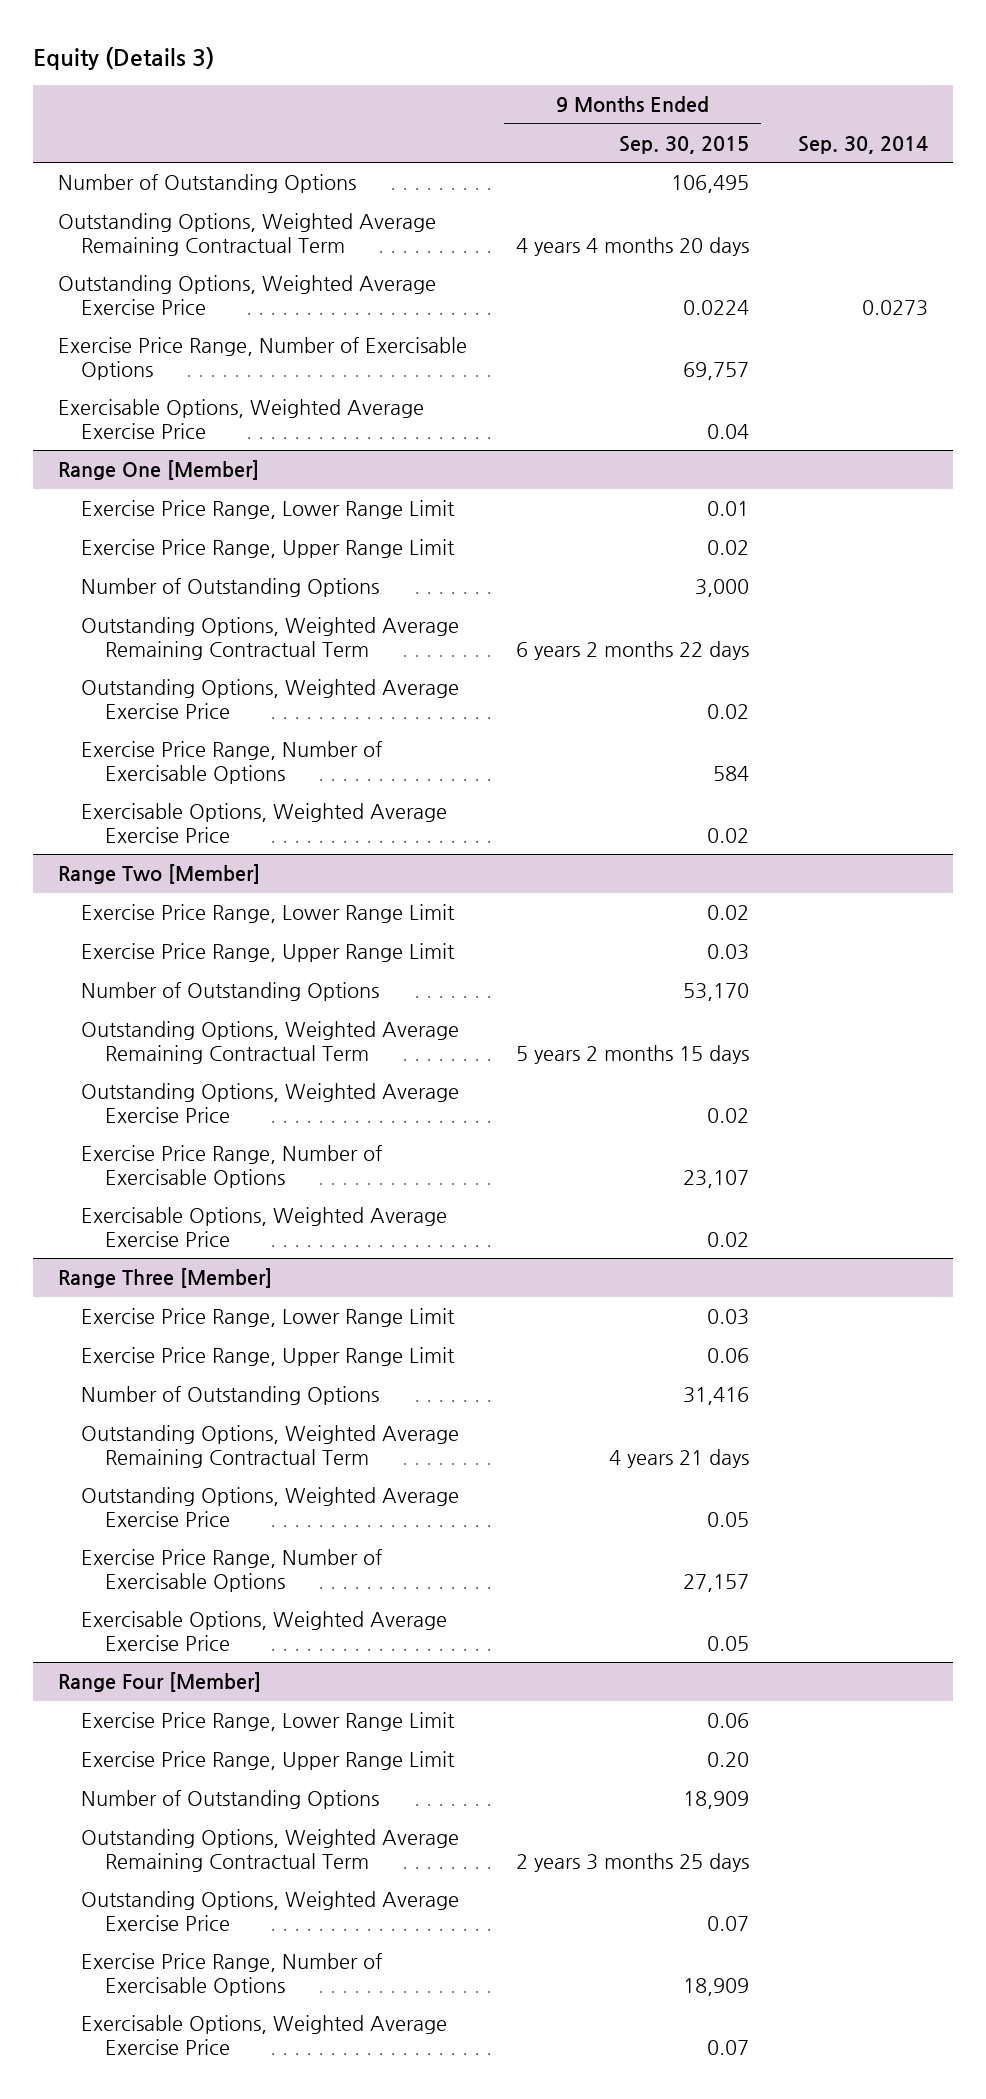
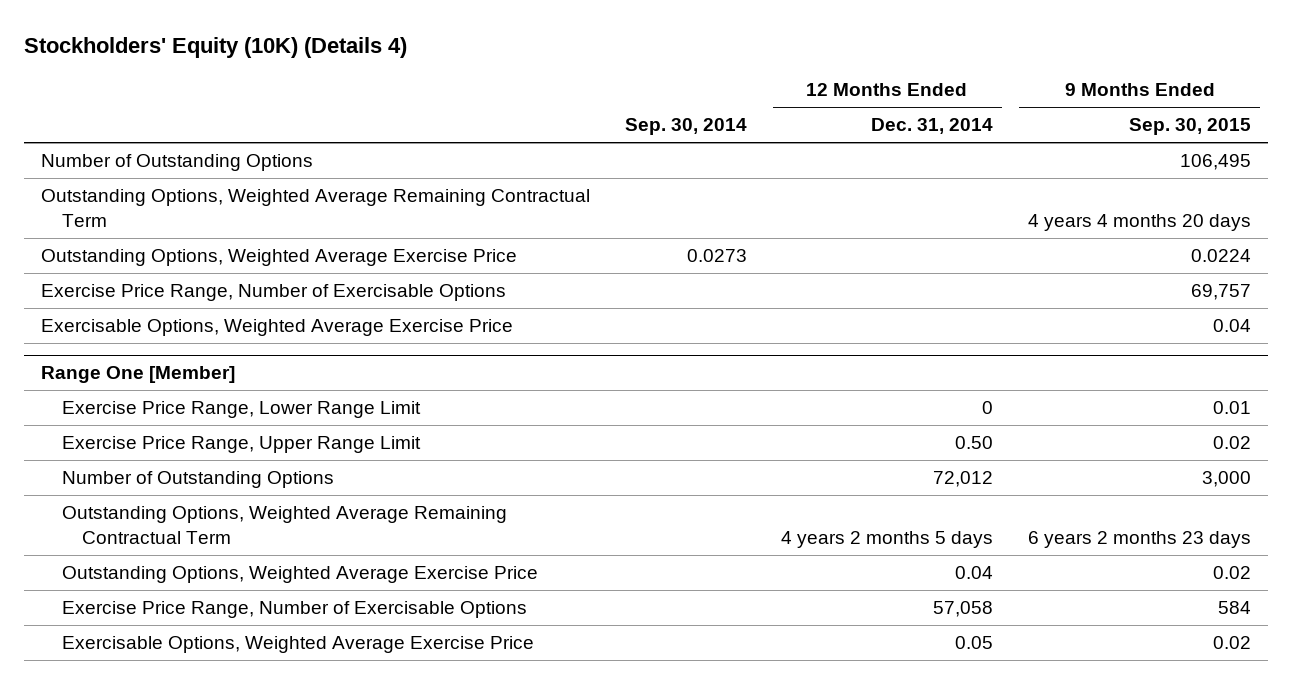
- Equity (Details 3)
+ Stockholders' Equity (10K) (Details 4)
- | 9 Months Ended Sep. 30, 2015 | Sep. 30, 2014
+ | Sep. 30, 2014 | 12 Months Ended Dec. 31, 2014 | 9 Months Ended Sep. 30, 2015
@ Range One [Member]
- Outstanding Options, Weighted Average Remaining Contractual Term | 6 years 2 months 22 days |
+ Outstanding Options, Weighted Average Remaining Contractual Term | | 4 years 2 months 5 days | 6 years 2 months 23 days
- Range Two [Member]
- Exercise Price Range, Lower Range Limit | 0.02 |
- Exercise Price Range, Upper Range Limit | 0.03 |
- Number of Outstanding Options | 53,170 |
- Outstanding Options, Weighted Average Remaining Contractual Term | 5 years 2 months 15 days |
- Outstanding Options, Weighted Average Exercise Price | 0.02 |
- Exercise Price Range, Number of Exercisable Options | 23,107 |
- Exercisable Options, Weighted Average Exercise Price | 0.02 |
- Range Three [Member]
- Exercise Price Range, Lower Range Limit | 0.03 |
- Exercise Price Range, Upper Range Limit | 0.06 |
- Number of Outstanding Options | 31,416 |
- Outstanding Options, Weighted Average Remaining Contractual Term | 4 years 21 days |
- Outstanding Options, Weighted Average Exercise Price | 0.05 |
- Exercise Price Range, Number of Exercisable Options | 27,157 |
- Exercisable Options, Weighted Average Exercise Price | 0.05 |
- Range Four [Member]
- Exercise Price Range, Lower Range Limit | 0.06 |
- Exercise Price Range, Upper Range Limit | 0.20 |
- Number of Outstanding Options | 18,909 |
- Outstanding Options, Weighted Average Remaining Contractual Term | 2 years 3 months 25 days |
- Outstanding Options, Weighted Average Exercise Price | 0.07 |
- Exercise Price Range, Number of Exercisable Options | 18,909 |
- Exercisable Options, Weighted Average Exercise Price | 0.07 |

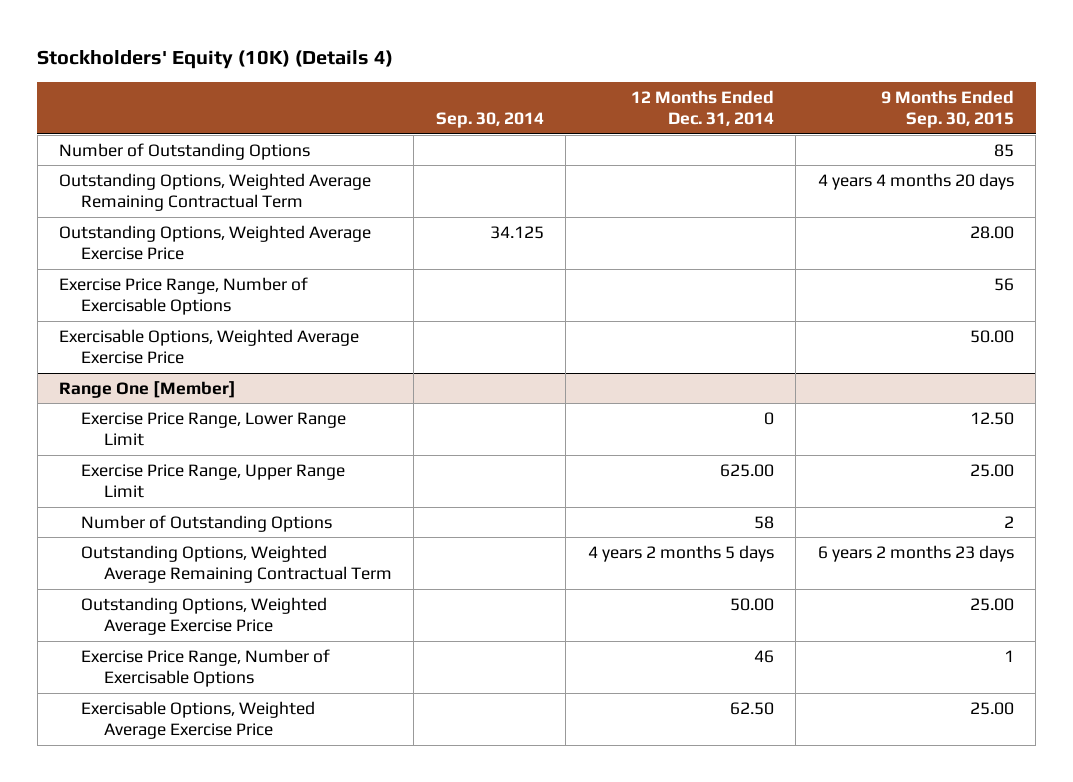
- Number of Outstanding Options | | | 106,495
+ Number of Outstanding Options | | | 85
- Outstanding Options, Weighted Average Exercise Price | 0.0273 | | 0.0224
- Exercise Price Range, Number of Exercisable Options | | | 69,757
- Exercisable Options, Weighted Average Exercise Price | | | 0.04
+ Outstanding Options, Weighted Average Exercise Price | 34.125 | | 28.00
+ Exercise Price Range, Number of Exercisable Options | | | 56
+ Exercisable Options, Weighted Average Exercise Price | | | 50.00
@ Range One [Member]
- Exercise Price Range, Lower Range Limit | | 0 | 0.01
- Exercise Price Range, Upper Range Limit | | 0.50 | 0.02
- Number of Outstanding Options | | 72,012 | 3,000
+ Exercise Price Range, Lower Range Limit | | 0 | 12.50
+ Exercise Price Range, Upper Range Limit | | 625.00 | 25.00
+ Number of Outstanding Options | | 58 | 2
- Outstanding Options, Weighted Average Exercise Price | | 0.04 | 0.02
- Exercise Price Range, Number of Exercisable Options | | 57,058 | 584
- Exercisable Options, Weighted Average Exercise Price | | 0.05 | 0.02
+ Outstanding Options, Weighted Average Exercise Price | | 50.00 | 25.00
+ Exercise Price Range, Number of Exercisable Options | | 46 | 1
+ Exercisable Options, Weighted Average Exercise Price | | 62.50 | 25.00

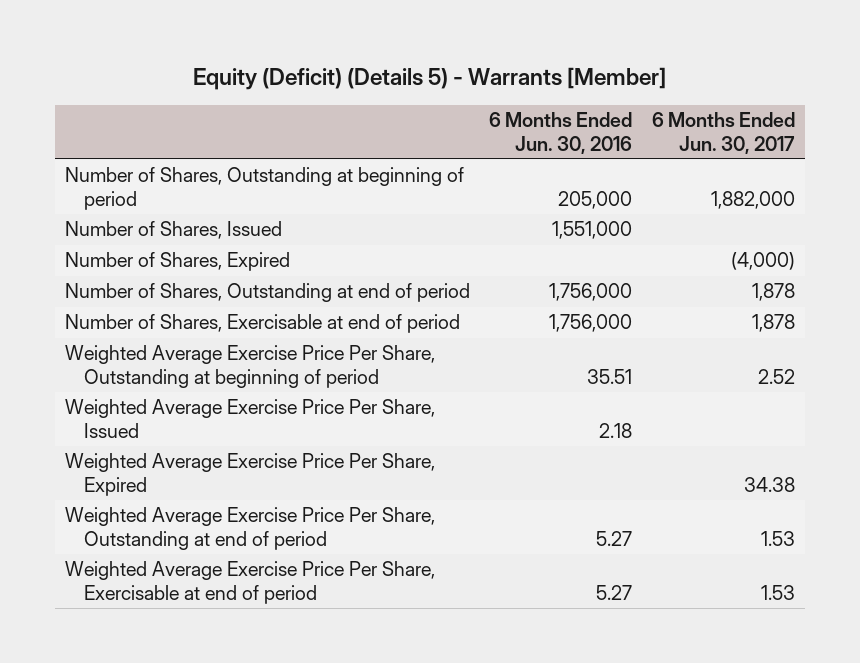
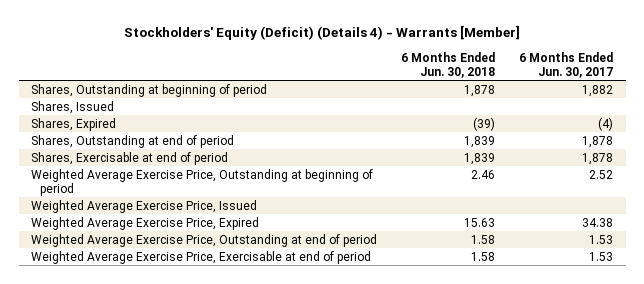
- Equity (Deficit) (Details 5) - Warrants [Member]
+ Stockholders' Equity (Deficit) (Details 4) - Warrants [Member]
- | 6 Months Ended Jun. 30, 2016 | 6 Months Ended Jun. 30, 2017
+ | 6 Months Ended Jun. 30, 2018 | 6 Months Ended Jun. 30, 2017
- Number of Shares, Outstanding at beginning of period | 205,000 | 1,882,000
- Number of Shares, Issued | 1,551,000 |
- Number of Shares, Expired | | (4,000)
- Number of Shares, Outstanding at end of period | 1,756,000 | 1,878
- Number of Shares, Exercisable at end of period | 1,756,000 | 1,878
- Weighted Average Exercise Price Per Share, Outstanding at beginning of period | 35.51 | 2.52
- Weighted Average Exercise Price Per Share, Issued | 2.18 |
- Weighted Average Exercise Price Per Share, Expired | | 34.38
- Weighted Average Exercise Price Per Share, Outstanding at end of period | 5.27 | 1.53
- Weighted Average Exercise Price Per Share, Exercisable at end of period | 5.27 | 1.53
+ Shares, Outstanding at beginning of period | 1,878 | 1,882
+ Shares, Issued
+ Shares, Expired | (39) | (4)
+ Shares, Outstanding at end of period | 1,839 | 1,878
+ Shares, Exercisable at end of period | 1,839 | 1,878
+ Weighted Average Exercise Price, Outstanding at beginning of period | 2.46 | 2.52
+ Weighted Average Exercise Price, Issued
+ Weighted Average Exercise Price, Expired | 15.63 | 34.38
+ Weighted Average Exercise Price, Outstanding at end of period | 1.58 | 1.53
+ Weighted Average Exercise Price, Exercisable at end of period | 1.58 | 1.53

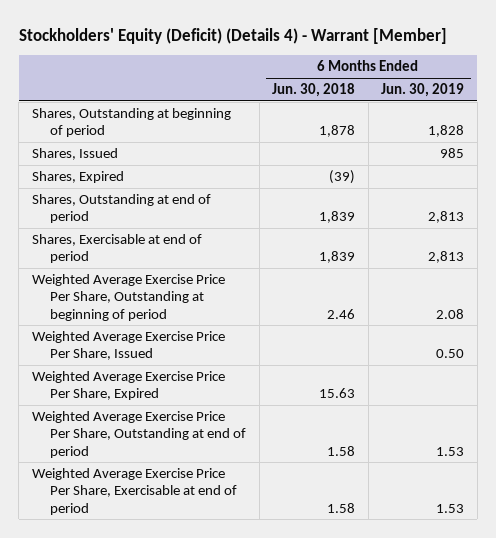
- Stockholders' Equity (Deficit) (Details 4) - Warrants [Member]
+ Stockholders' Equity (Deficit) (Details 4) - Warrant [Member]
- | 6 Months Ended Jun. 30, 2018 | 6 Months Ended Jun. 30, 2017
+ | 6 Months Ended Jun. 30, 2018 | 6 Months Ended Jun. 30, 2019
- Weighted Average Exercise Price, Outstanding at beginning of period | 2.46 | 2.52
- Weighted Average Exercise Price, Issued
- Weighted Average Exercise Price, Expired | 15.63 | 34.38
- Weighted Average Exercise Price, Outstanding at end of period | 1.58 | 1.53
- Weighted Average Exercise Price, Exercisable at end of period | 1.58 | 1.53
+ Weighted Average Exercise Price Per Share, Outstanding at beginning of period | 2.46 | 2.08
+ Weighted Average Exercise Price Per Share, Issued | | 0.50
+ Weighted Average Exercise Price Per Share, Expired | 15.63 |
+ Weighted Average Exercise Price Per Share, Outstanding at end of period | 1.58 | 1.53
+ Weighted Average Exercise Price Per Share, Exercisable at end of period | 1.58 | 1.53

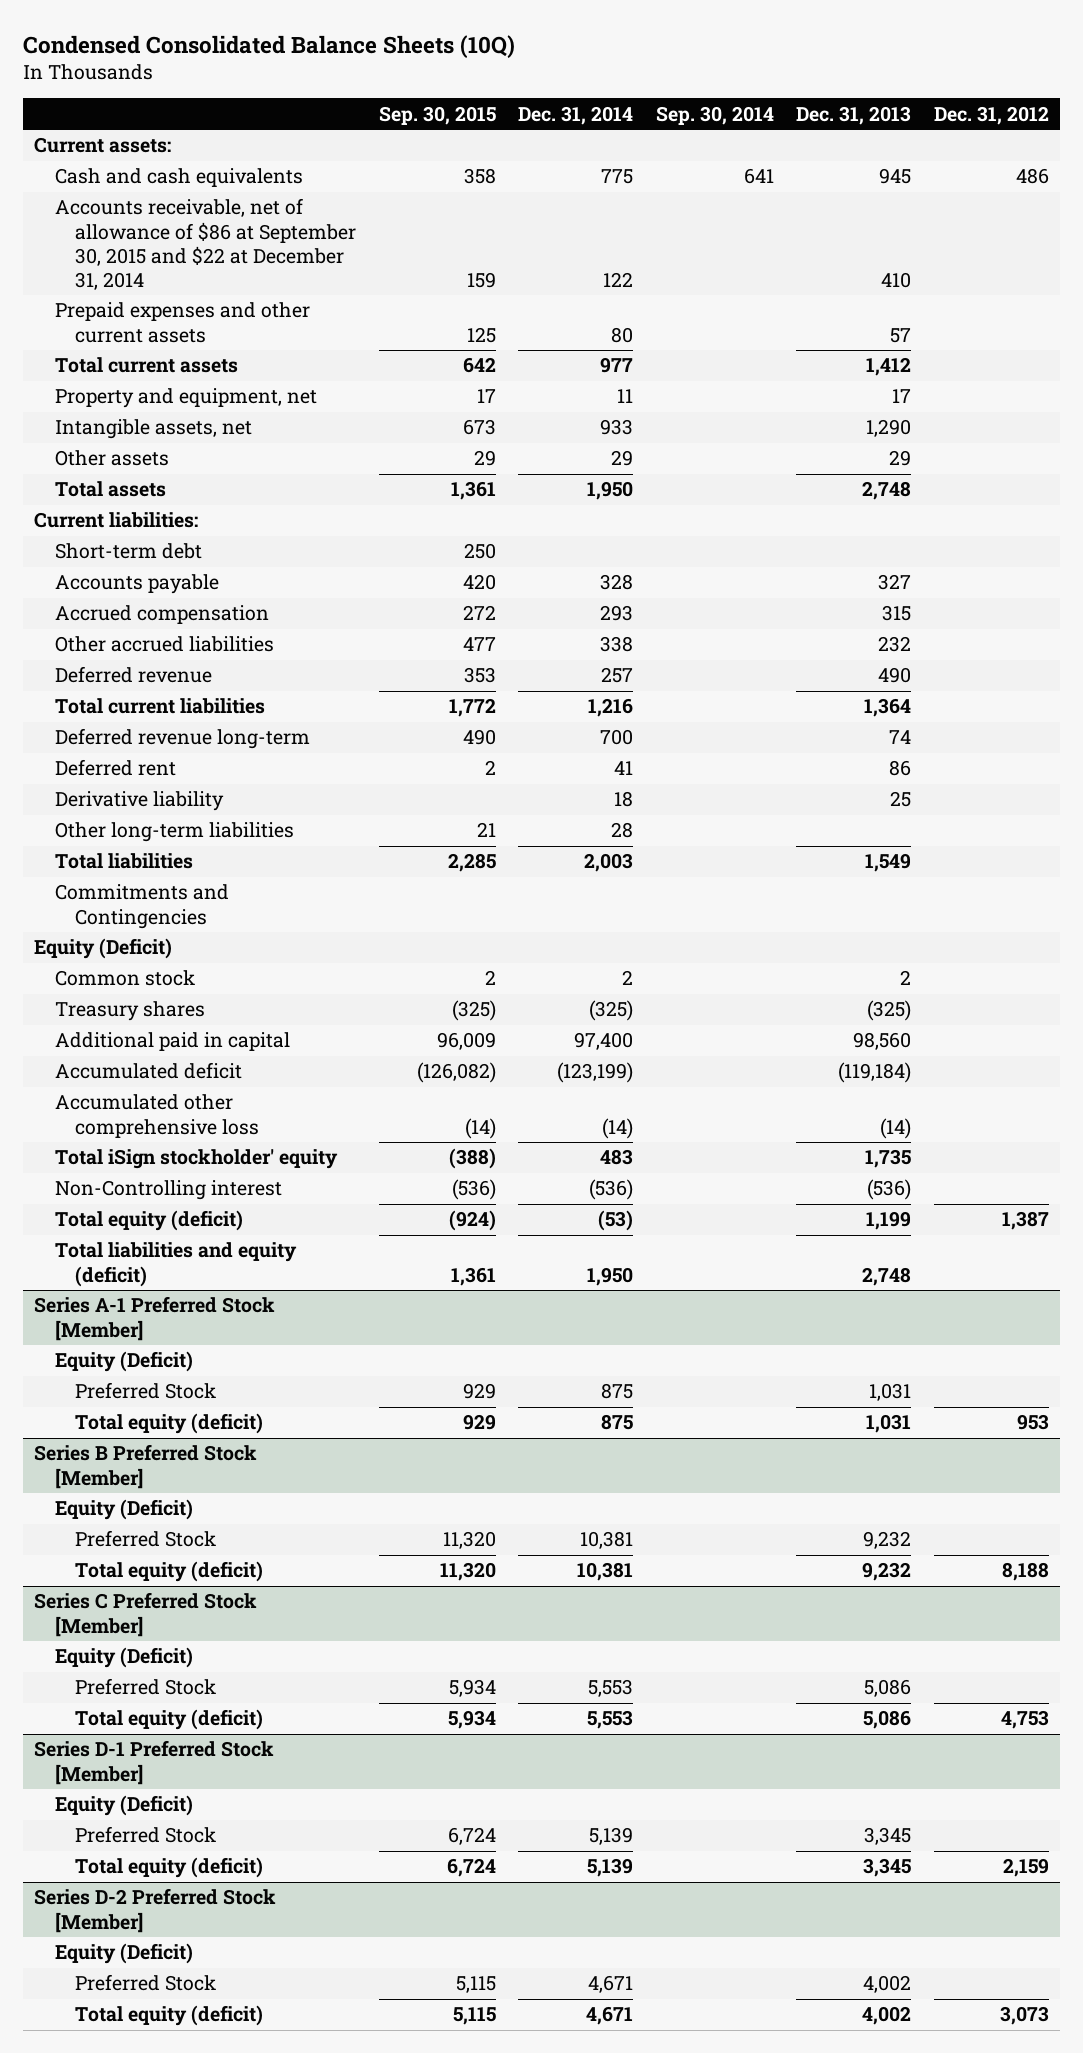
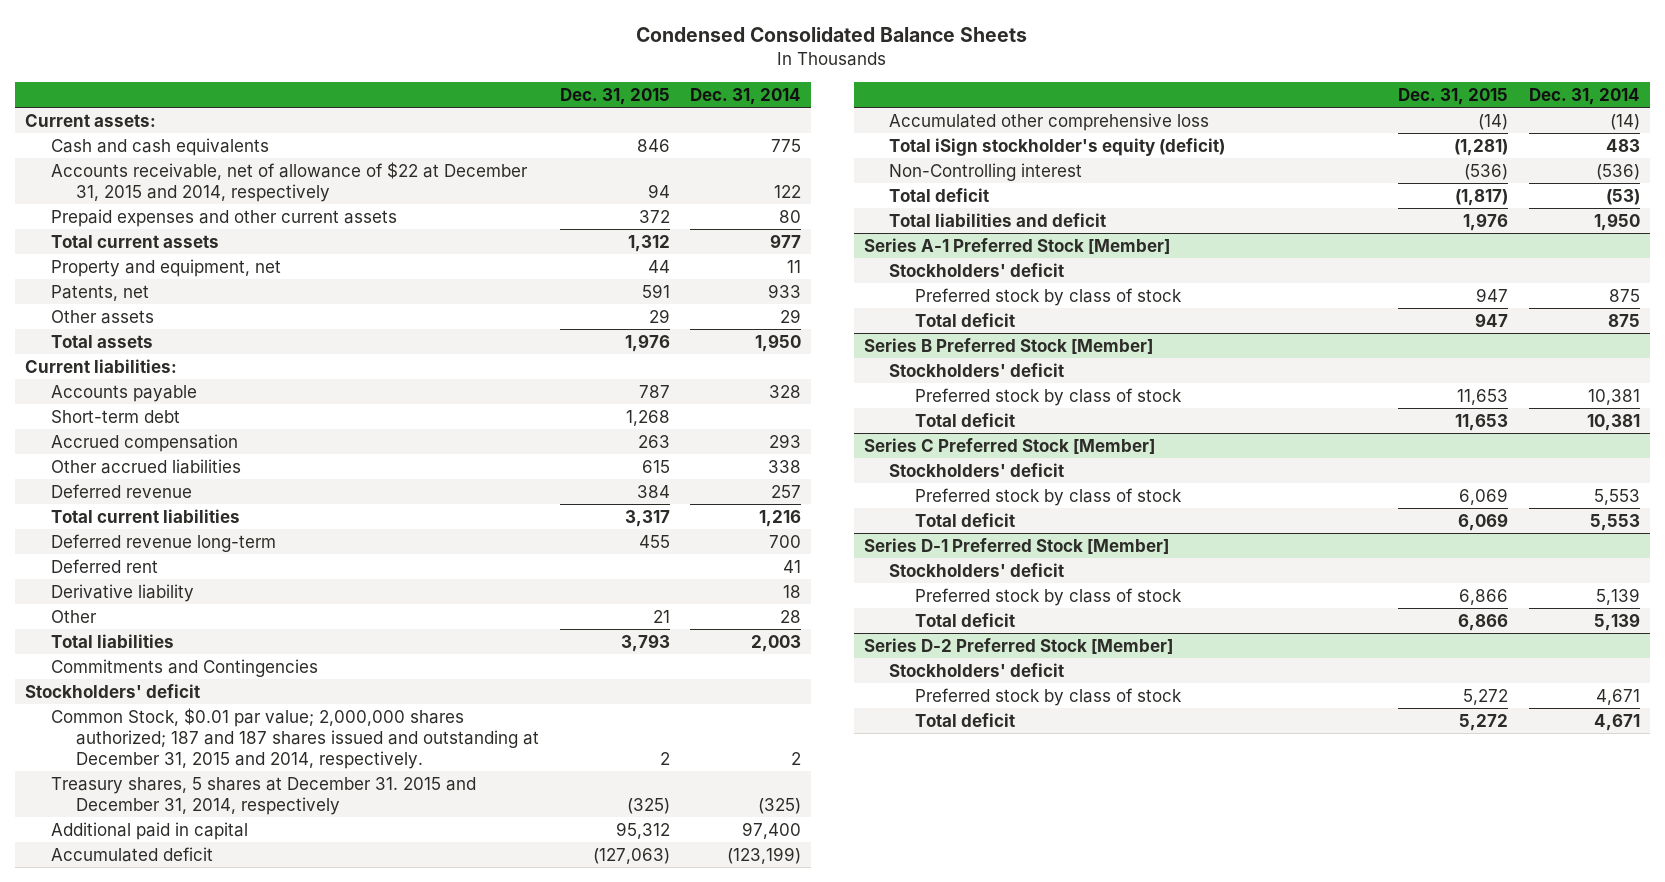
- Condensed Consolidated Balance Sheets (10Q)
+ Condensed Consolidated Balance Sheets
- | Sep. 30, 2015 | Dec. 31, 2014 | Sep. 30, 2014 | Dec. 31, 2013 | Dec. 31, 2012
+ | Dec. 31, 2015 | Dec. 31, 2014
- Accounts receivable, net of allowance of $86 at September 30, 2015 and $22 at December 31, 2014 | 159 | 122 | | 410 |
+ Accounts receivable, net of allowance of $22 at December 31, 2015 and 2014, respectively | 94 | 122
- Intangible assets, net | 673 | 933 | | 1,290 |
+ Patents, net | 591 | 933
moved down: Short-term debt | 1,268 |
- Other long-term liabilities | 21 | 28 | | |
+ Other | 21 | 28
- Equity (Deficit)
- Common stock | 2 | 2 | | 2 |
- Treasury shares | (325) | (325) | | (325) |
+ Stockholders' deficit
+ Common Stock, $0.01 par value; 2,000,000 shares authorized; 187 and 187 shares issued and outstanding at December 31, 2015 and 2014, respectively. | 2 | 2
+ Treasury shares, 5 shares at December 31. 2015 and December 31, 2014, respectively | (325) | (325)
- Total iSign stockholder' equity | (388) | 483 | | 1,735 |
+ Total iSign stockholder's equity (deficit) | (1,281) | 483
- Total equity (deficit) | (924) | (53) | | 1,199 | 1,387
- Total liabilities and equity (deficit) | 1,361 | 1,950 | | 2,748 |
+ Total deficit | (1,817) | (53)
+ Total liabilities and deficit | 1,976 | 1,950
@ Series A-1 Preferred Stock [Member]
- Equity (Deficit)
- Preferred Stock | 929 | 875 | | 1,031 |
- Total equity (deficit) | 929 | 875 | | 1,031 | 953
+ Stockholders' deficit
+ Preferred stock by class of stock | 947 | 875
+ Total deficit | 947 | 875
@ Series B Preferred Stock [Member]
- Equity (Deficit)
- Preferred Stock | 11,320 | 10,381 | | 9,232 |
- Total equity (deficit) | 11,320 | 10,381 | | 9,232 | 8,188
+ Stockholders' deficit
+ Preferred stock by class of stock | 11,653 | 10,381
+ Total deficit | 11,653 | 10,381
@ Series C Preferred Stock [Member]
- Equity (Deficit)
- Preferred Stock | 5,934 | 5,553 | | 5,086 |
- Total equity (deficit) | 5,934 | 5,553 | | 5,086 | 4,753
+ Stockholders' deficit
+ Preferred stock by class of stock | 6,069 | 5,553
+ Total deficit | 6,069 | 5,553
@ Series D-1 Preferred Stock [Member]
- Equity (Deficit)
- Preferred Stock | 6,724 | 5,139 | | 3,345 |
- Total equity (deficit) | 6,724 | 5,139 | | 3,345 | 2,159
+ Stockholders' deficit
+ Preferred stock by class of stock | 6,866 | 5,139
+ Total deficit | 6,866 | 5,139
@ Series D-2 Preferred Stock [Member]
- Equity (Deficit)
- Preferred Stock | 5,115 | 4,671 | | 4,002 |
- Total equity (deficit) | 5,115 | 4,671 | | 4,002 | 3,073
+ Stockholders' deficit
+ Preferred stock by class of stock | 5,272 | 4,671
+ Total deficit | 5,272 | 4,671

